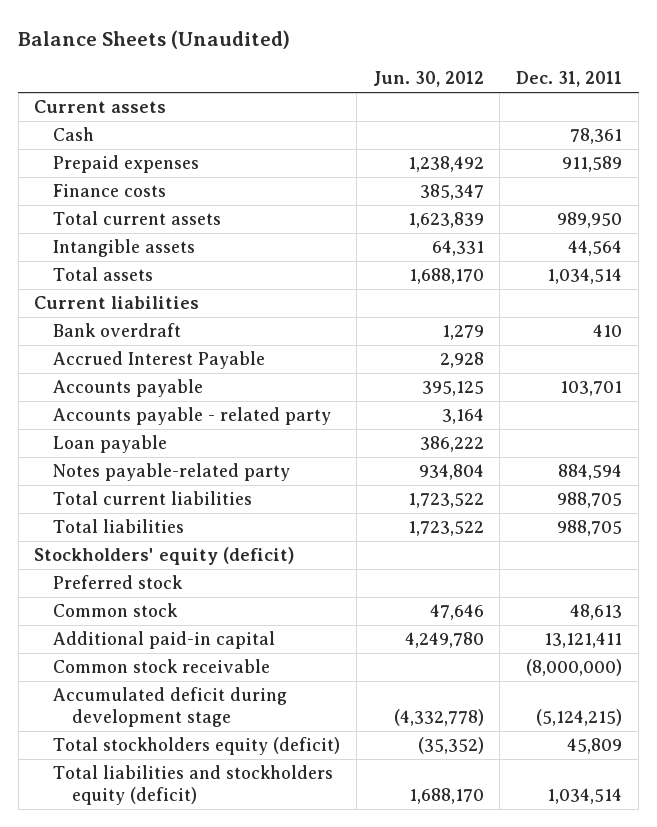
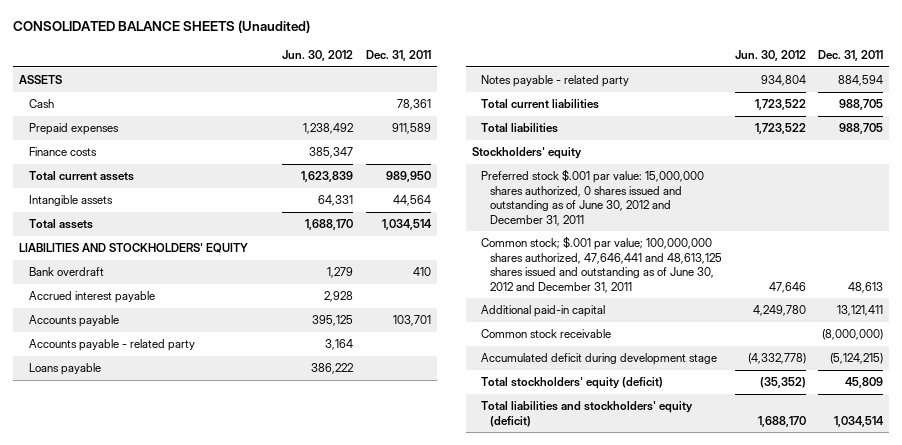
- Balance Sheets (Unaudited)
+ CONSOLIDATED BALANCE SHEETS (Unaudited)
- Current assets
+ ASSETS
- Current liabilities
+ LIABILITIES AND STOCKHOLDERS' EQUITY
- Accrued Interest Payable | 2,928 |
+ Accrued interest payable | 2,928 |
- Loan payable | 386,222 |
- Notes payable-related party | 934,804 | 884,594
+ Loans payable | 386,222 |
+ Notes payable - related party | 934,804 | 884,594
- Stockholders' equity (deficit)
- Preferred stock
- Common stock | 47,646 | 48,613
+ Stockholders' equity
+ Preferred stock $.001 par value: 15,000,000 shares authorized, 0 shares issued and outstanding as of June 30, 2012 and December 31, 2011
+ Common stock; $.001 par value; 100,000,000 shares authorized, 47,646,441 and 48,613,125 shares issued and outstanding as of June 30, 2012 and December 31, 2011 | 47,646 | 48,613
- Total stockholders equity (deficit) | (35,352) | 45,809
- Total liabilities and stockholders equity (deficit) | 1,688,170 | 1,034,514
+ Total stockholders' equity (deficit) | (35,352) | 45,809
+ Total liabilities and stockholders' equity (deficit) | 1,688,170 | 1,034,514

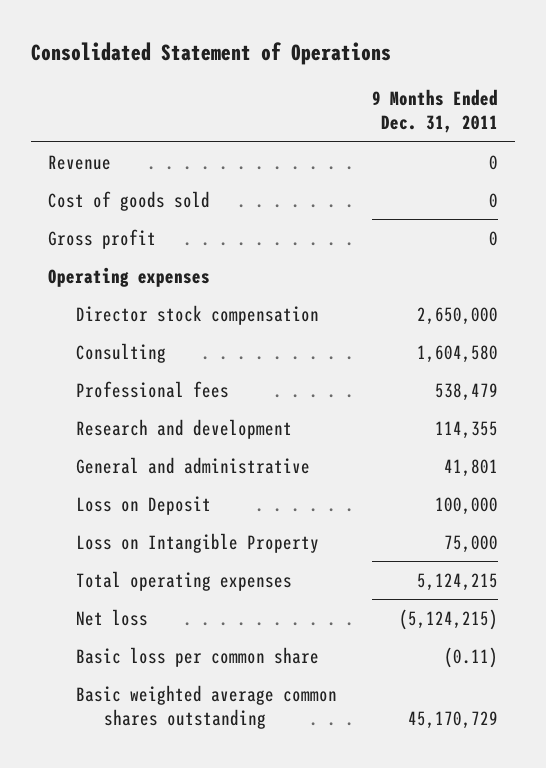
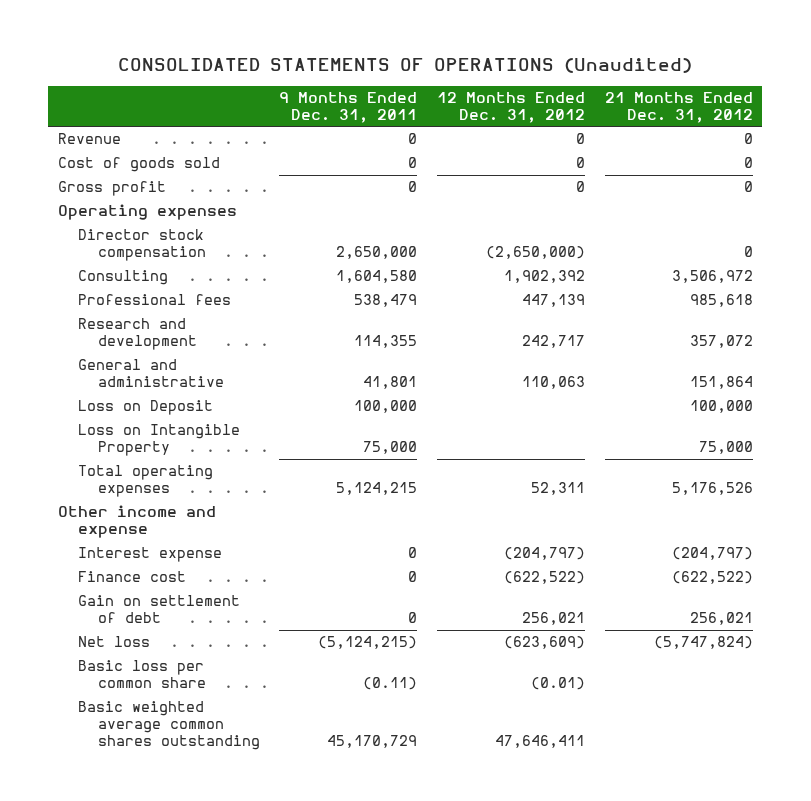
- Consolidated Statement of Operations
+ CONSOLIDATED STATEMENTS OF OPERATIONS (Unaudited)
- | 9 Months Ended Dec. 31, 2011
+ | 9 Months Ended Dec. 31, 2011 | 12 Months Ended Dec. 31, 2012 | 21 Months Ended Dec. 31, 2012
+ Other income and expense
+ Interest expense | 0 | (204,797) | (204,797)
+ Finance cost | 0 | (622,522) | (622,522)
+ Gain on settlement of debt | 0 | 256,021 | 256,021

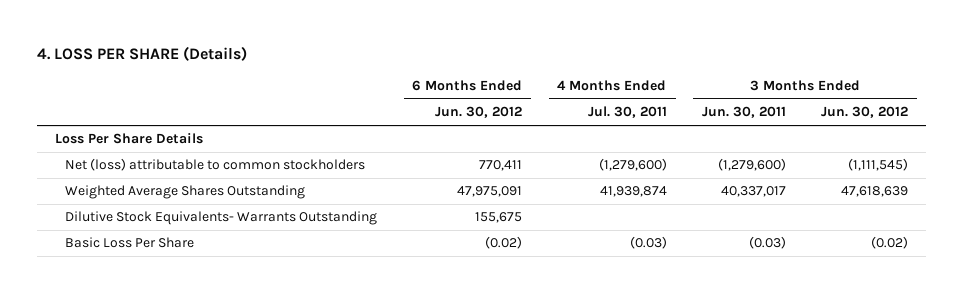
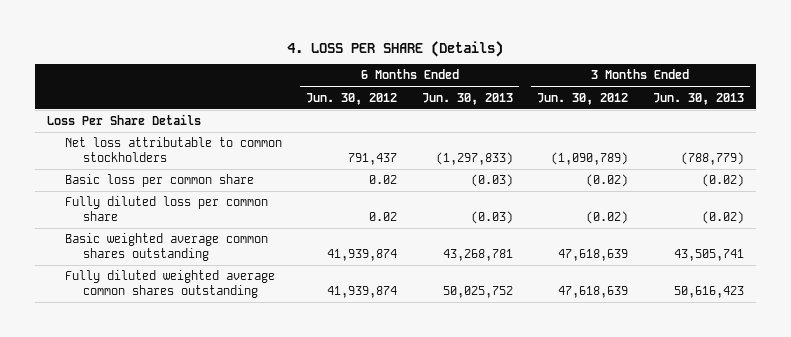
- | 6 Months Ended Jun. 30, 2012 | 4 Months Ended Jul. 30, 2011 | 3 Months Ended Jun. 30, 2011 | 3 Months Ended Jun. 30, 2012
+ | 6 Months Ended Jun. 30, 2012 | 6 Months Ended Jun. 30, 2013 | 3 Months Ended Jun. 30, 2012 | 3 Months Ended Jun. 30, 2013
- Net (loss) attributable to common stockholders | 770,411 | (1,279,600) | (1,279,600) | (1,111,545)
- Weighted Average Shares Outstanding | 47,975,091 | 41,939,874 | 40,337,017 | 47,618,639
- Dilutive Stock Equivalents- Warrants Outstanding | 155,675 | | |
- Basic Loss Per Share | (0.02) | (0.03) | (0.03) | (0.02)
+ Net loss attributable to common stockholders | 791,437 | (1,297,833) | (1,090,789) | (788,779)
+ Basic loss per common share | 0.02 | (0.03) | (0.02) | (0.02)
+ Fully diluted loss per common share | 0.02 | (0.03) | (0.02) | (0.02)
+ Basic weighted average common shares outstanding | 41,939,874 | 43,268,781 | 47,618,639 | 43,505,741
+ Fully diluted weighted average common shares outstanding | 41,939,874 | 50,025,752 | 47,618,639 | 50,616,423

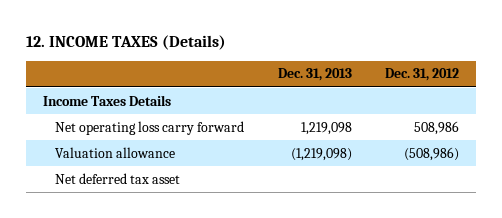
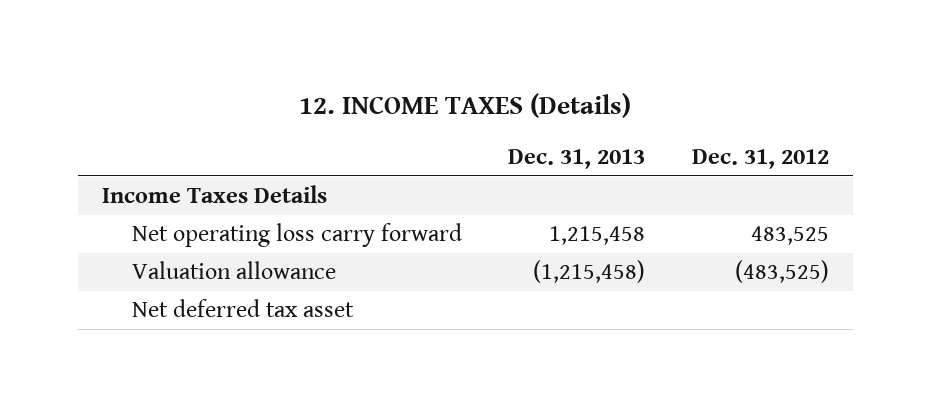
- Net operating loss carry forward | 1,219,098 | 508,986
- Valuation allowance | (1,219,098) | (508,986)
+ Net operating loss carry forward | 1,215,458 | 483,525
+ Valuation allowance | (1,215,458) | (483,525)

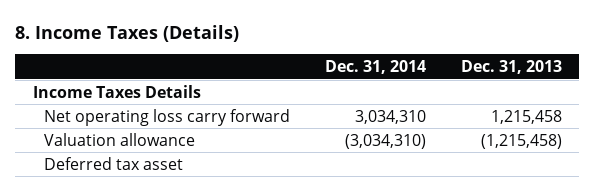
- 12. INCOME TAXES (Details)
+ 8. Income Taxes (Details)
- | Dec. 31, 2013 | Dec. 31, 2012
+ | Dec. 31, 2014 | Dec. 31, 2013
- Net deferred tax asset
+ Deferred tax asset

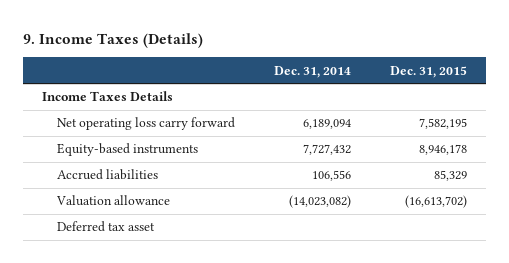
- 8. Income Taxes (Details)
+ 9. Income Taxes (Details)
- | Dec. 31, 2014 | Dec. 31, 2013
+ | Dec. 31, 2014 | Dec. 31, 2015
- Net operating loss carry forward | 3,034,310 | 1,215,458
- Valuation allowance | (3,034,310) | (1,215,458)
+ Net operating loss carry forward | 6,189,094 | 7,582,195
+ Equity-based instruments | 7,727,432 | 8,946,178
+ Accrued liabilities | 106,556 | 85,329
+ Valuation allowance | (14,023,082) | (16,613,702)

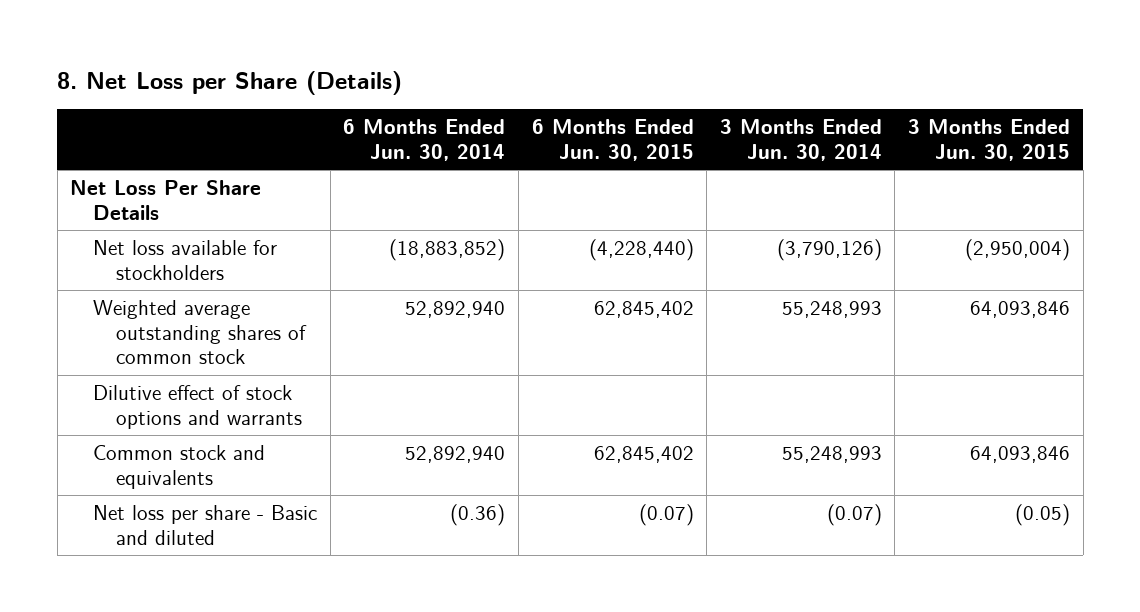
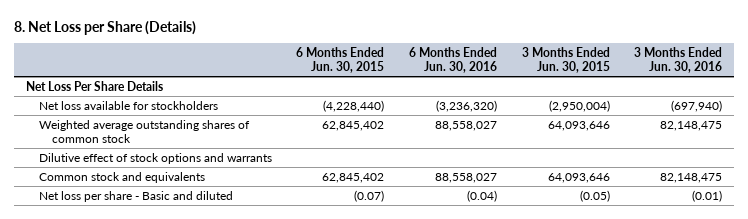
- | 6 Months Ended Jun. 30, 2014 | 6 Months Ended Jun. 30, 2015 | 3 Months Ended Jun. 30, 2014 | 3 Months Ended Jun. 30, 2015
+ | 6 Months Ended Jun. 30, 2015 | 6 Months Ended Jun. 30, 2016 | 3 Months Ended Jun. 30, 2015 | 3 Months Ended Jun. 30, 2016
- Weighted average outstanding shares of common stock | 52,892,940 | 62,845,402 | 55,248,993 | 64,093,846
+ Weighted average outstanding shares of common stock | 62,845,402 | 88,558,027 | 64,093,646 | 82,148,475
- Common stock and equivalents | 52,892,940 | 62,845,402 | 55,248,993 | 64,093,846
+ Common stock and equivalents | 62,845,402 | 88,558,027 | 64,093,646 | 82,148,475

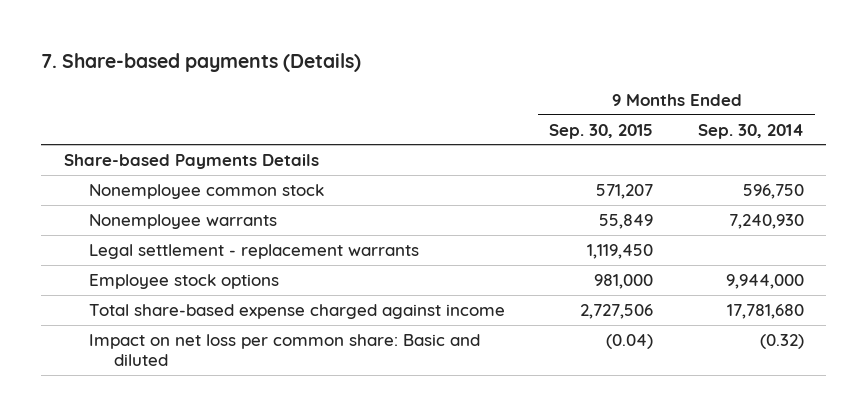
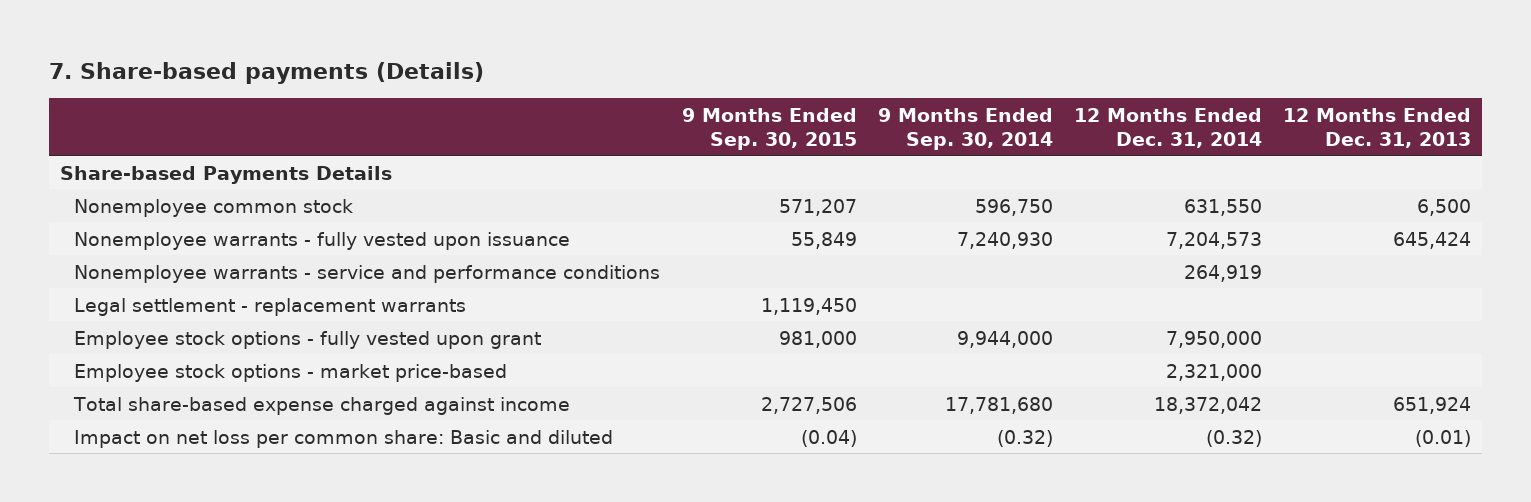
- | 9 Months Ended Sep. 30, 2015 | 9 Months Ended Sep. 30, 2014
+ | 9 Months Ended Sep. 30, 2015 | 9 Months Ended Sep. 30, 2014 | 12 Months Ended Dec. 31, 2014 | 12 Months Ended Dec. 31, 2013
- Nonemployee warrants | 55,849 | 7,240,930
+ Nonemployee warrants - fully vested upon issuance | 55,849 | 7,240,930 | 7,204,573 | 645,424
+ Nonemployee warrants - service and performance conditions | | | 264,919 |
- Employee stock options | 981,000 | 9,944,000
+ Employee stock options - fully vested upon grant | 981,000 | 9,944,000 | 7,950,000 |
+ Employee stock options - market price-based | | | 2,321,000 |

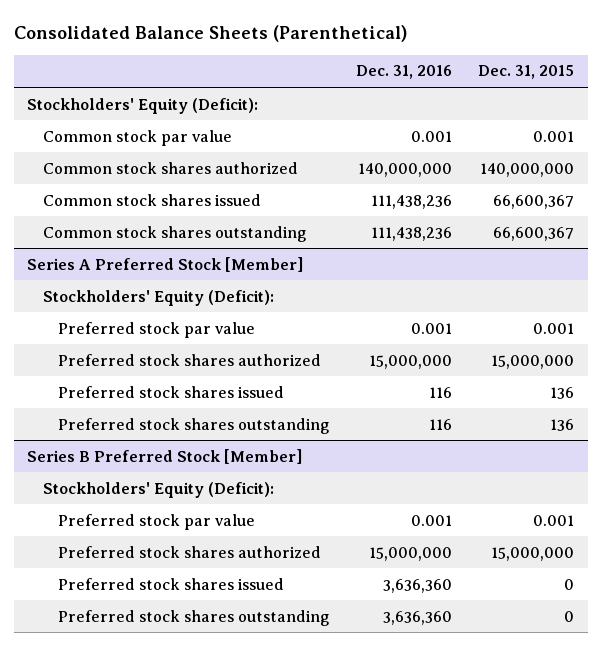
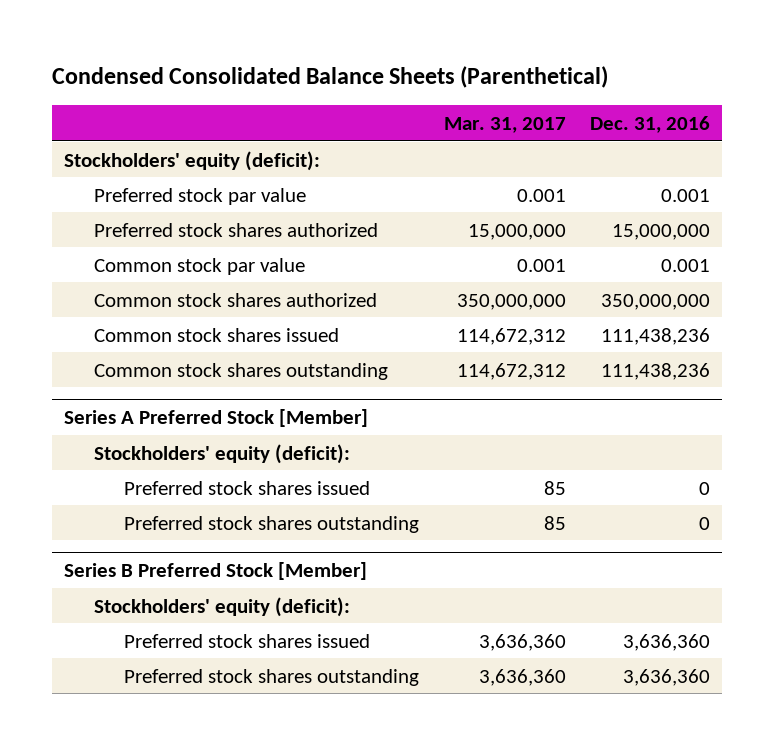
- Consolidated Balance Sheets (Parenthetical)
+ Condensed Consolidated Balance Sheets (Parenthetical)
- | Dec. 31, 2016 | Dec. 31, 2015
+ | Mar. 31, 2017 | Dec. 31, 2016
- Stockholders' Equity (Deficit):
+ Stockholders' equity (deficit):
+ Preferred stock par value | 0.001 | 0.001
+ Preferred stock shares authorized | 15,000,000 | 15,000,000
- Common stock shares authorized | 140,000,000 | 140,000,000
+ Common stock shares authorized | 350,000,000 | 350,000,000
@ Series A Preferred Stock [Member]
- Stockholders' Equity (Deficit):
- Preferred stock par value | 0.001 | 0.001
- Preferred stock shares authorized | 15,000,000 | 15,000,000
- Preferred stock shares issued | 116 | 136
- Preferred stock shares outstanding | 116 | 136
+ Stockholders' equity (deficit):
+ Preferred stock shares issued | 85 | 0
+ Preferred stock shares outstanding | 85 | 0
@ Series B Preferred Stock [Member]
- Stockholders' Equity (Deficit):
- Preferred stock par value | 0.001 | 0.001
- Preferred stock shares authorized | 15,000,000 | 15,000,000
+ Stockholders' equity (deficit):

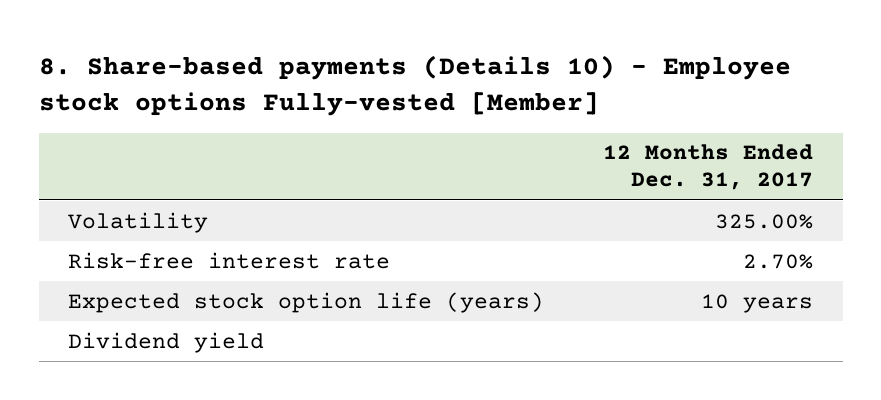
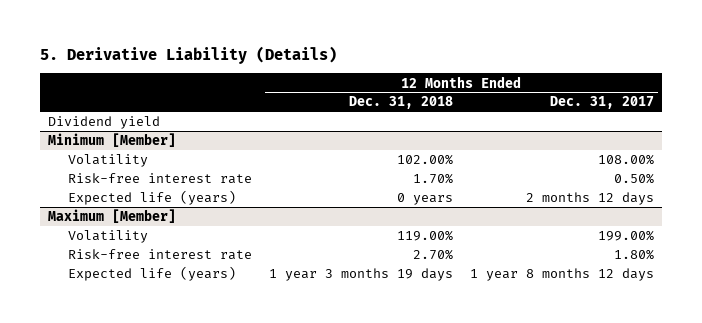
- 8. Share-based payments (Details 10) - Employee stock options Fully-vested [Member]
+ 5. Derivative Liability (Details)
- | 12 Months Ended Dec. 31, 2017
+ | 12 Months Ended Dec. 31, 2018 | 12 Months Ended Dec. 31, 2017
- Volatility | 325.00%
- Risk-free interest rate | 2.70%
- Expected stock option life (years) | 10 years
+ Minimum [Member]
+ Volatility | 102.00% | 108.00%
+ Risk-free interest rate | 1.70% | 0.50%
+ Expected life (years) | 0 years | 2 months 12 days
+ Maximum [Member]
+ Volatility | 119.00% | 199.00%
+ Risk-free interest rate | 2.70% | 1.80%
+ Expected life (years) | 1 year 3 months 19 days | 1 year 8 months 12 days

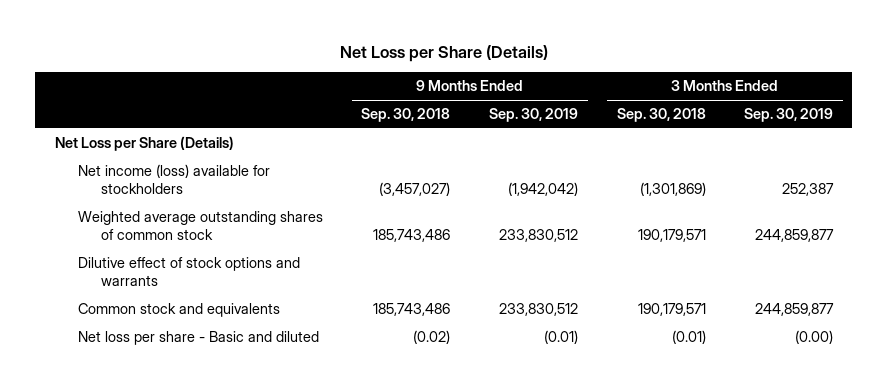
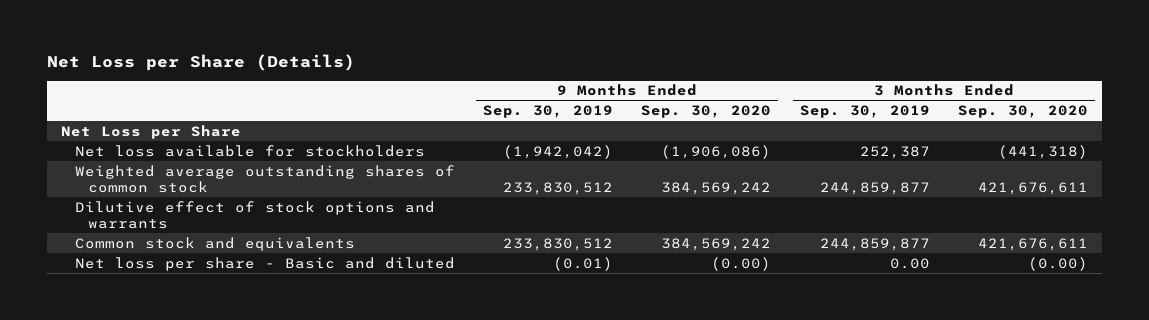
- | 9 Months Ended Sep. 30, 2018 | 9 Months Ended Sep. 30, 2019 | 3 Months Ended Sep. 30, 2018 | 3 Months Ended Sep. 30, 2019
+ | 9 Months Ended Sep. 30, 2019 | 9 Months Ended Sep. 30, 2020 | 3 Months Ended Sep. 30, 2019 | 3 Months Ended Sep. 30, 2020
- Net Loss per Share (Details)
- Net income (loss) available for stockholders | (3,457,027) | (1,942,042) | (1,301,869) | 252,387
+ Net Loss per Share
+ Net loss available for stockholders | (1,942,042) | (1,906,086) | 252,387 | (441,318)
- Net loss per share - Basic and diluted | (0.02) | (0.01) | (0.01) | (0.00)
+ Net loss per share - Basic and diluted | (0.01) | (0.00) | 0.00 | (0.00)

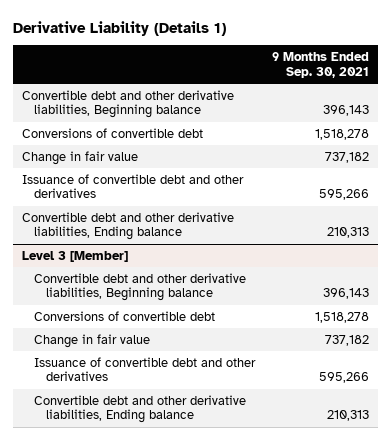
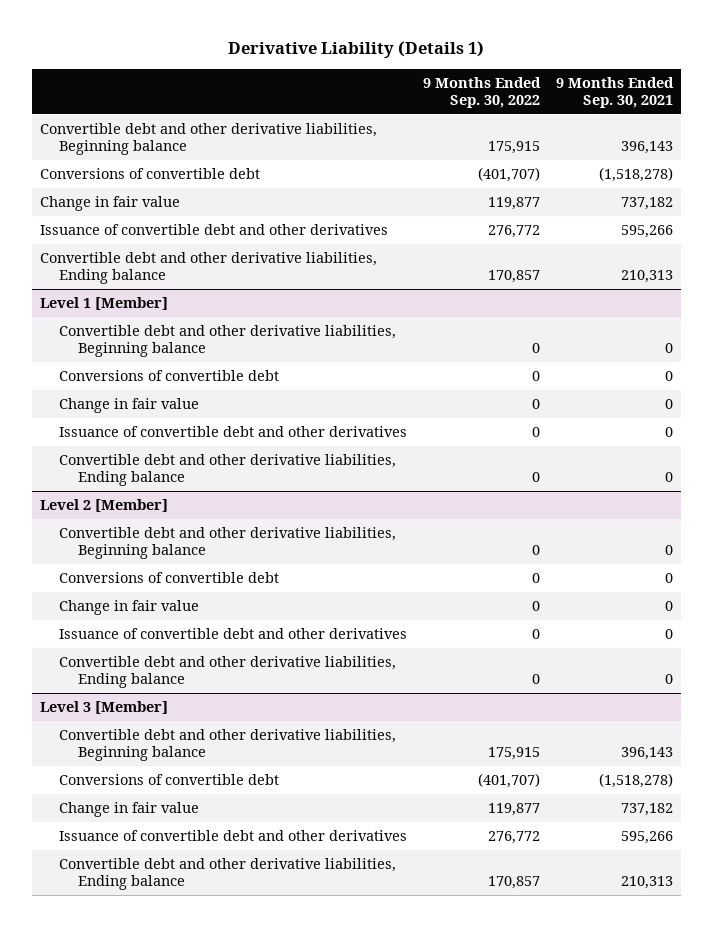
- | 9 Months Ended Sep. 30, 2021
+ | 9 Months Ended Sep. 30, 2022 | 9 Months Ended Sep. 30, 2021
- Conversions of convertible debt | 1,518,278
+ Conversions of convertible debt | (401,707) | (1,518,278)
+ Level 1 [Member]
+ Convertible debt and other derivative liabilities, Beginning balance | 0 | 0
+ Conversions of convertible debt | 0 | 0
+ Change in fair value | 0 | 0
+ Issuance of convertible debt and other derivatives | 0 | 0
+ Convertible debt and other derivative liabilities, Ending balance | 0 | 0
+ Level 2 [Member]
+ Convertible debt and other derivative liabilities, Beginning balance | 0 | 0
+ Conversions of convertible debt | 0 | 0
+ Change in fair value | 0 | 0
+ Issuance of convertible debt and other derivatives | 0 | 0
+ Convertible debt and other derivative liabilities, Ending balance | 0 | 0
@ Level 3 [Member]
- Conversions of convertible debt | 1,518,278
+ Conversions of convertible debt | (401,707) | (1,518,278)

